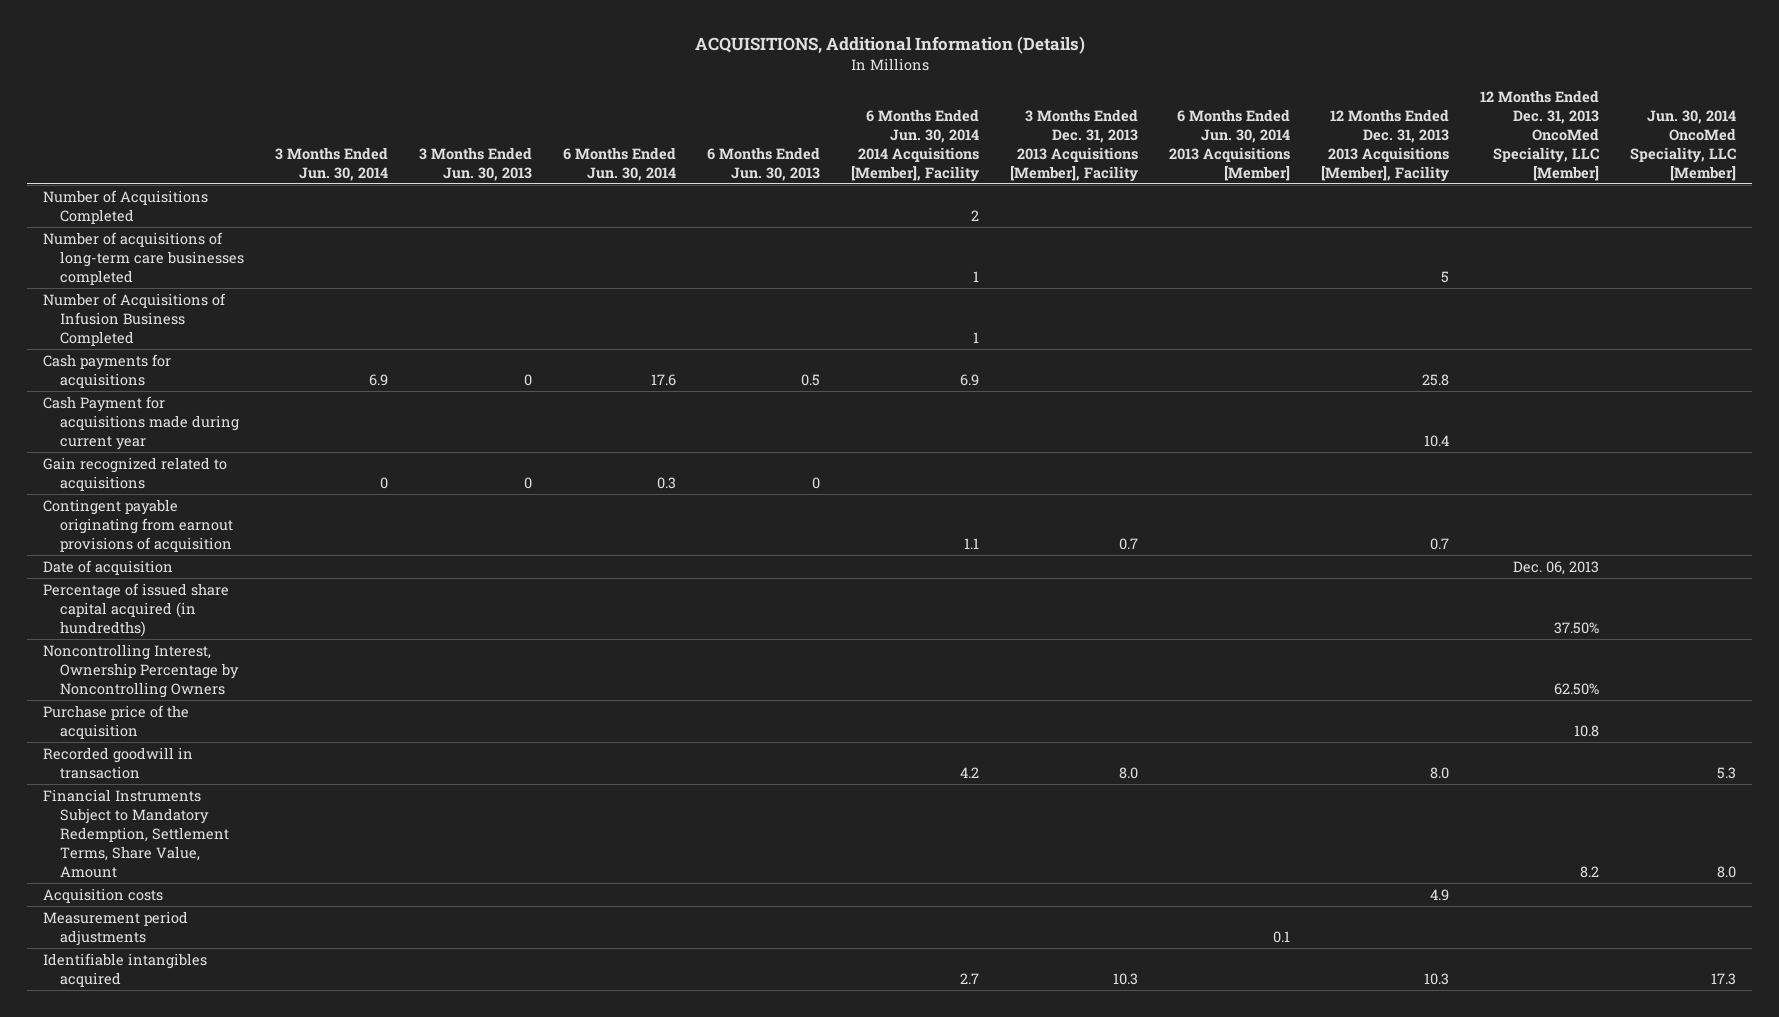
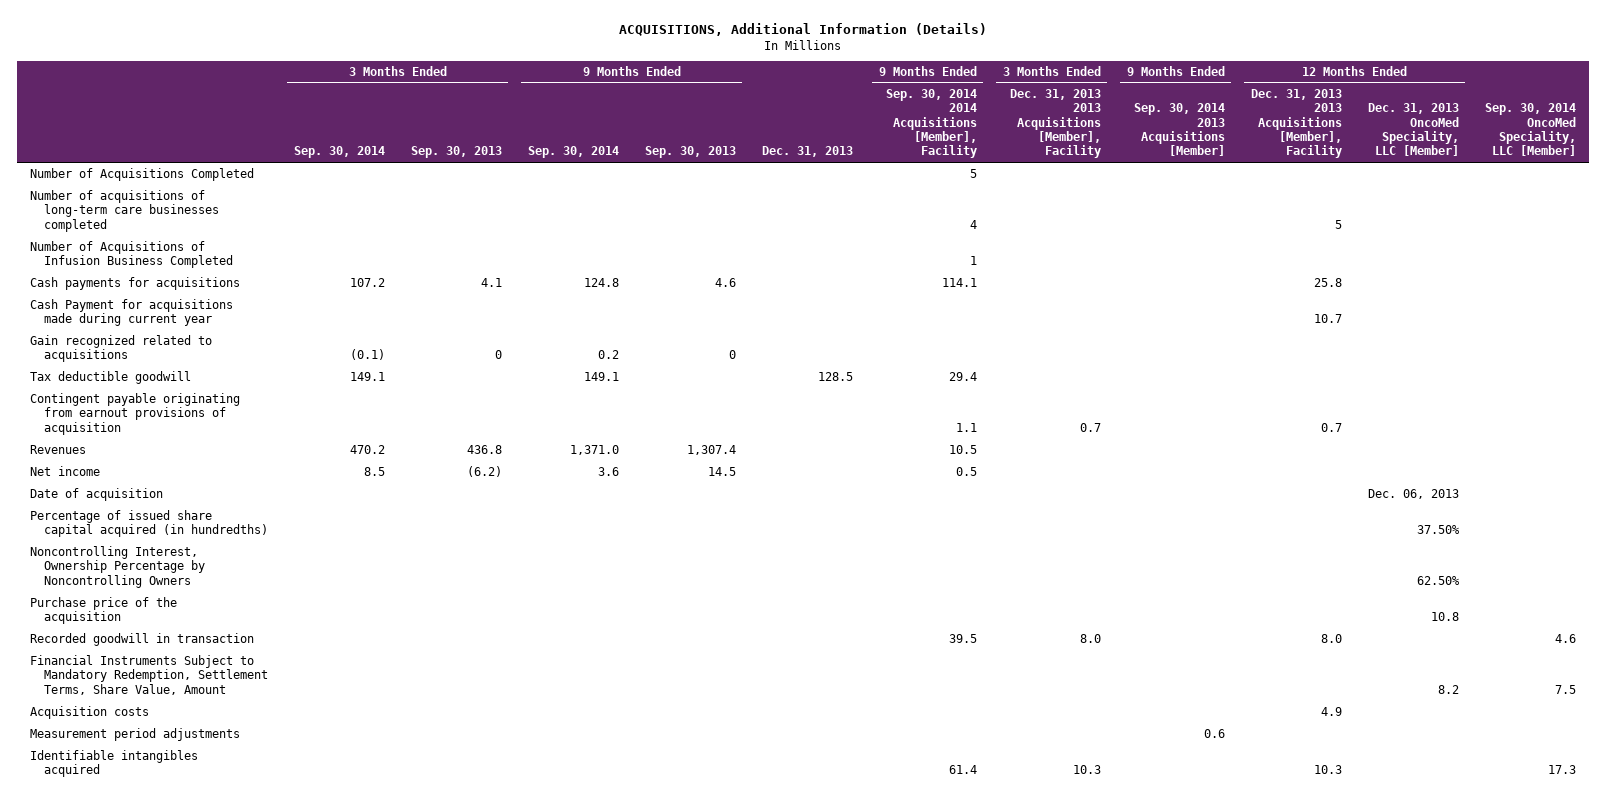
- | 3 Months Ended Jun. 30, 2014 | 3 Months Ended Jun. 30, 2013 | 6 Months Ended Jun. 30, 2014 | 6 Months Ended Jun. 30, 2013 | 6 Months Ended Jun. 30, 2014 2014 Acquisitions [Member], Facility | 3 Months Ended Dec. 31, 2013 2013 Acquisitions [Member], Facility | 6 Months Ended Jun. 30, 2014 2013 Acquisitions [Member] | 12 Months Ended Dec. 31, 2013 2013 Acquisitions [Member], Facility | 12 Months Ended Dec. 31, 2013 OncoMed Speciality, LLC [Member] | Jun. 30, 2014 OncoMed Speciality, LLC [Member]
+ | 3 Months Ended Sep. 30, 2014 | 3 Months Ended Sep. 30, 2013 | 9 Months Ended Sep. 30, 2014 | 9 Months Ended Sep. 30, 2013 | Dec. 31, 2013 | 9 Months Ended Sep. 30, 2014 2014 Acquisitions [Member], Facility | 3 Months Ended Dec. 31, 2013 2013 Acquisitions [Member], Facility | 9 Months Ended Sep. 30, 2014 2013 Acquisitions [Member] | 12 Months Ended Dec. 31, 2013 2013 Acquisitions [Member], Facility | 12 Months Ended Dec. 31, 2013 OncoMed Speciality, LLC [Member] | Sep. 30, 2014 OncoMed Speciality, LLC [Member]
- Cash Payment for acquisitions made during current year | | | | | | | | 10.4 | |
+ Cash Payment for acquisitions made during current year | | | | | | | | | 10.7 | |
+ Tax deductible goodwill | 149.1 | | 149.1 | | 128.5 | 29.4 | | | | |
+ Revenues | 470.2 | 436.8 | 1,371.0 | 1,307.4 | | 10.5 | | | | |
+ Net income | 8.5 | (6.2) | 3.6 | 14.5 | | 0.5 | | | | |

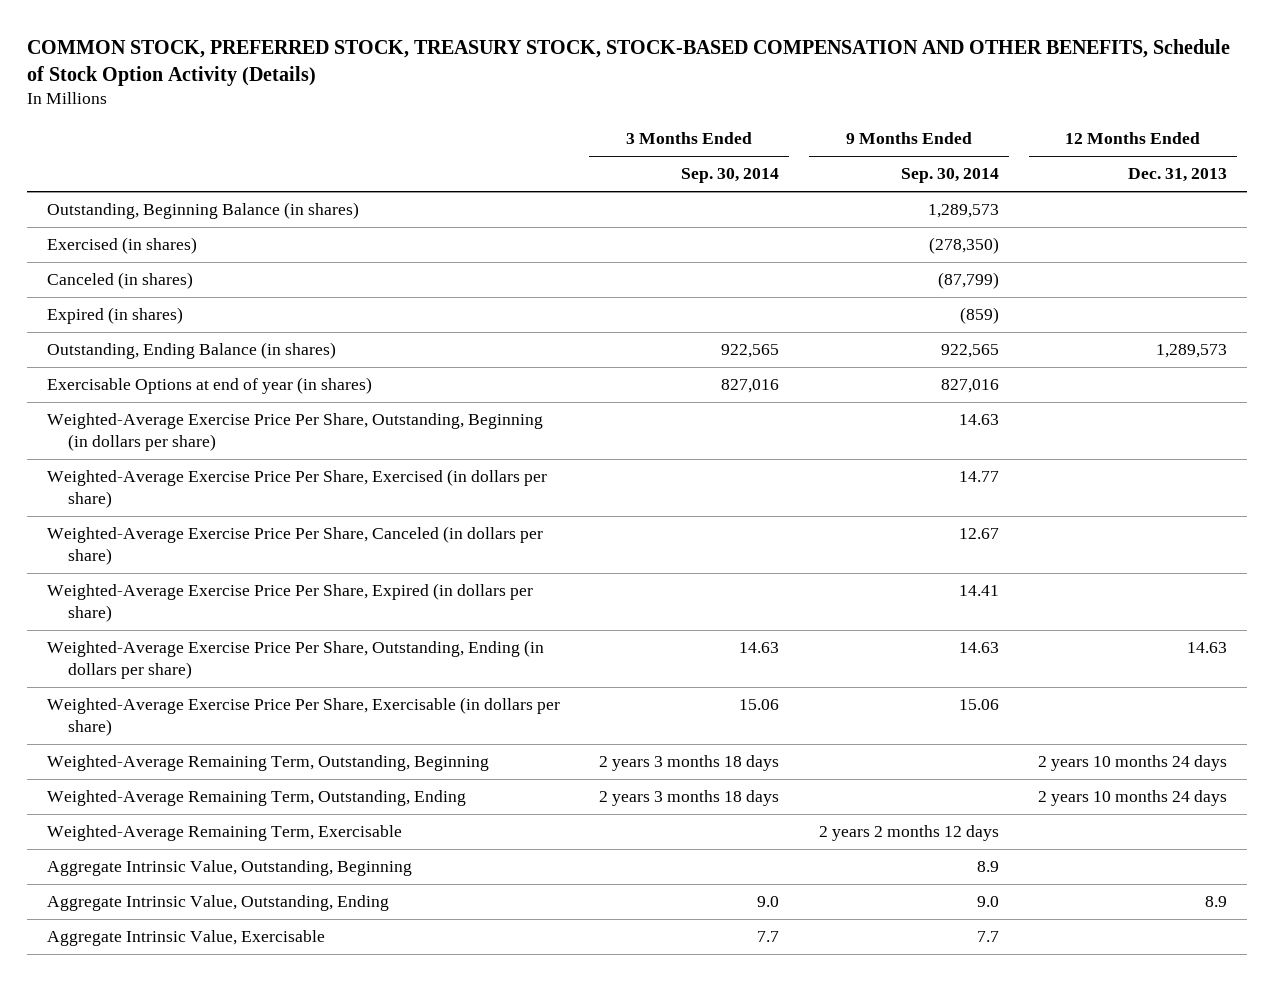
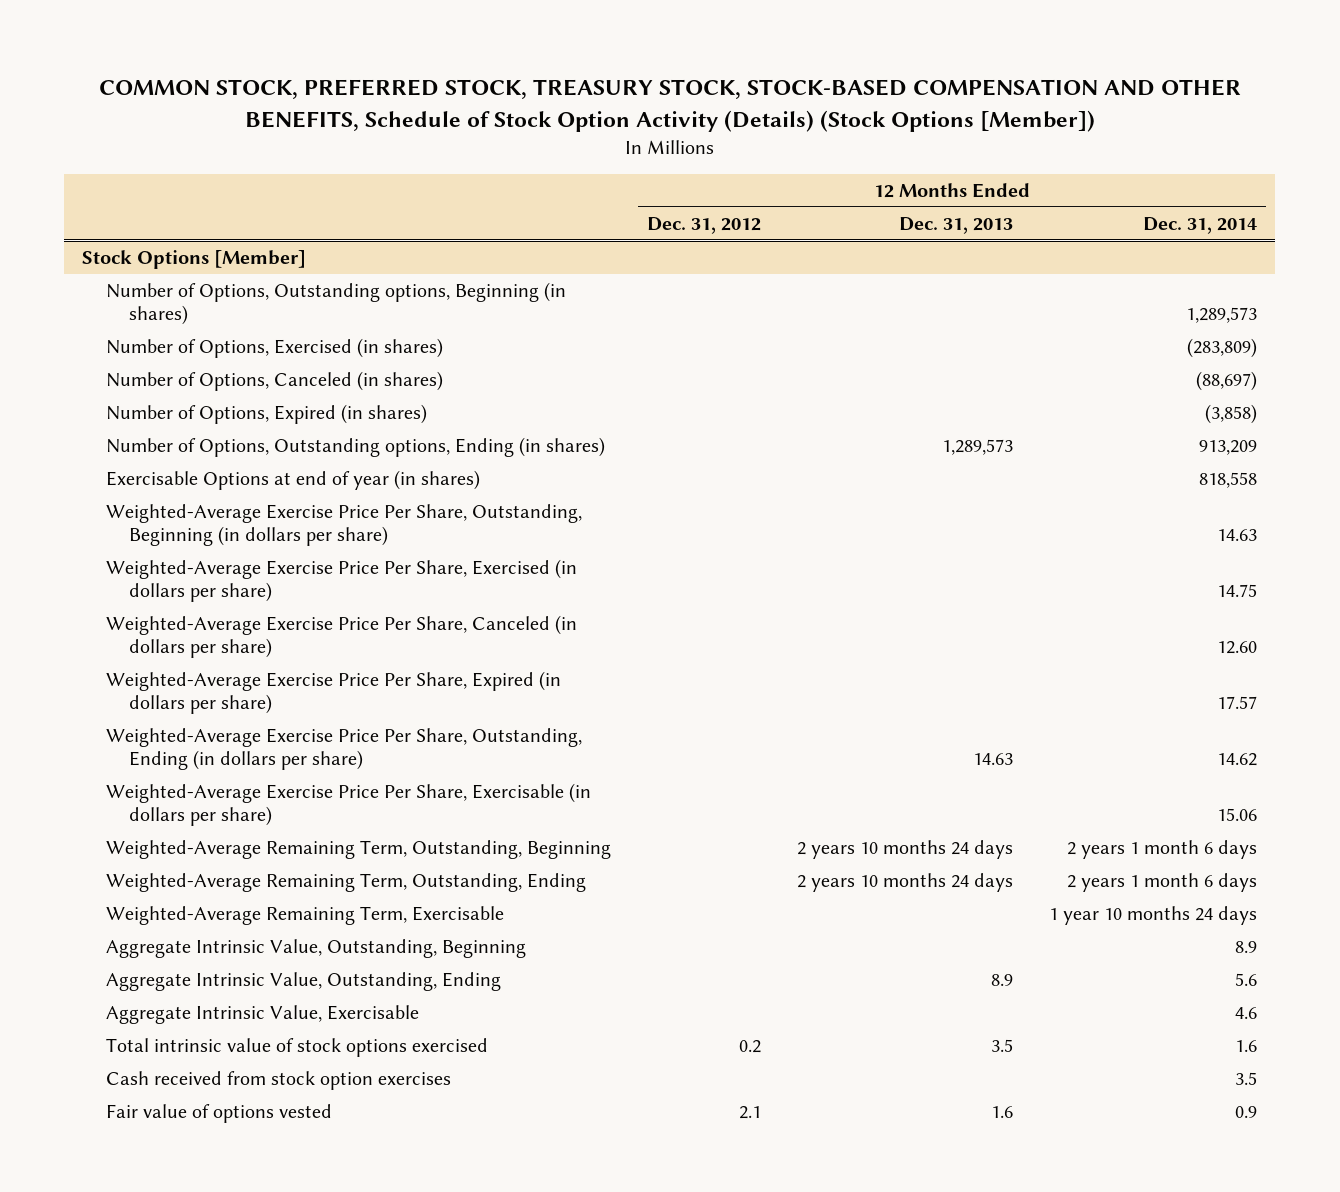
- COMMON STOCK, PREFERRED STOCK, TREASURY STOCK, STOCK-BASED COMPENSATION AND OTHER BENEFITS, Schedule of Stock Option Activity (Details)
+ COMMON STOCK, PREFERRED STOCK, TREASURY STOCK, STOCK-BASED COMPENSATION AND OTHER BENEFITS, Schedule of Stock Option Activity (Details) (Stock Options [Member])
- | 3 Months Ended Sep. 30, 2014 | 9 Months Ended Sep. 30, 2014 | 12 Months Ended Dec. 31, 2013
+ | 12 Months Ended Dec. 31, 2012 | 12 Months Ended Dec. 31, 2013 | 12 Months Ended Dec. 31, 2014
- Outstanding, Beginning Balance (in shares) | | 1,289,573 |
- Exercised (in shares) | | (278,350) |
- Canceled (in shares) | | (87,799) |
- Expired (in shares) | | (859) |
- Outstanding, Ending Balance (in shares) | 922,565 | 922,565 | 1,289,573
+ Stock Options [Member]
+ Number of Options, Outstanding options, Beginning (in shares) | | | 1,289,573
+ Number of Options, Exercised (in shares) | | | (283,809)
+ Number of Options, Canceled (in shares) | | | (88,697)
+ Number of Options, Expired (in shares) | | | (3,858)
+ Number of Options, Outstanding options, Ending (in shares) | | 1,289,573 | 913,209
+ Total intrinsic value of stock options exercised | 0.2 | 3.5 | 1.6
+ Cash received from stock option exercises | | | 3.5
+ Fair value of options vested | 2.1 | 1.6 | 0.9

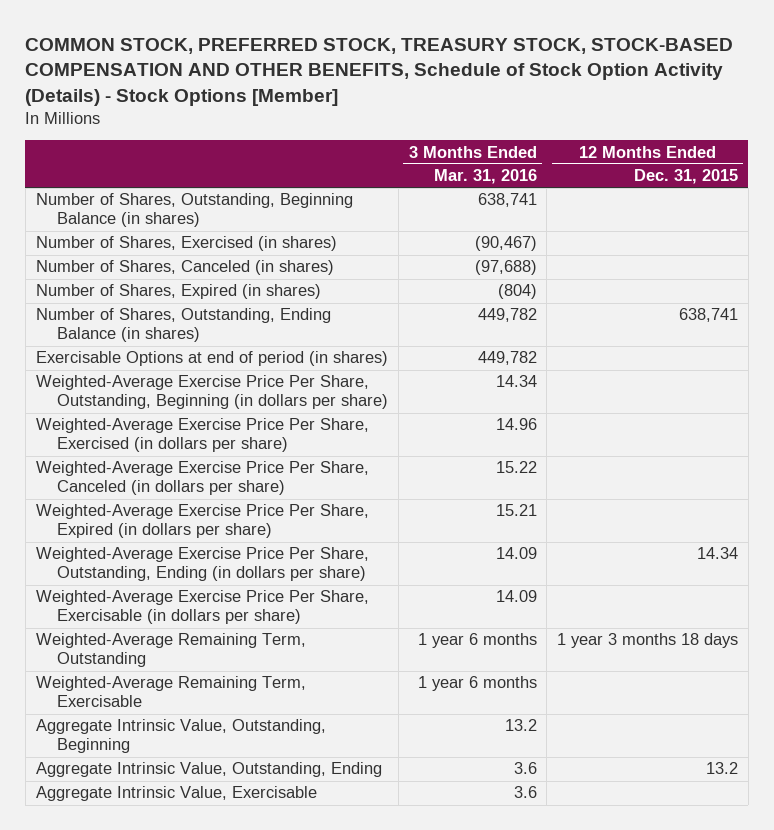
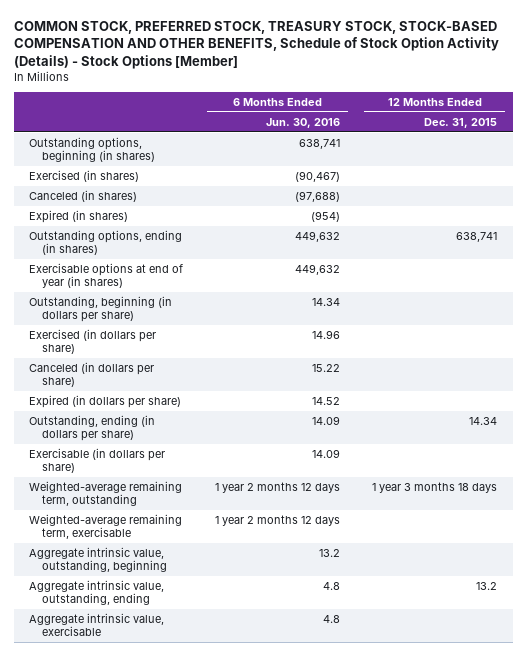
- | 3 Months Ended Mar. 31, 2016 | 12 Months Ended Dec. 31, 2015
+ | 6 Months Ended Jun. 30, 2016 | 12 Months Ended Dec. 31, 2015
- Number of Shares, Outstanding, Beginning Balance (in shares) | 638,741 |
- Number of Shares, Exercised (in shares) | (90,467) |
- Number of Shares, Canceled (in shares) | (97,688) |
- Number of Shares, Expired (in shares) | (804) |
- Number of Shares, Outstanding, Ending Balance (in shares) | 449,782 | 638,741
- Exercisable Options at end of period (in shares) | 449,782 |
- Weighted-Average Exercise Price Per Share, Outstanding, Beginning (in dollars per share) | 14.34 |
- Weighted-Average Exercise Price Per Share, Exercised (in dollars per share) | 14.96 |
- Weighted-Average Exercise Price Per Share, Canceled (in dollars per share) | 15.22 |
- Weighted-Average Exercise Price Per Share, Expired (in dollars per share) | 15.21 |
- Weighted-Average Exercise Price Per Share, Outstanding, Ending (in dollars per share) | 14.09 | 14.34
- Weighted-Average Exercise Price Per Share, Exercisable (in dollars per share) | 14.09 |
- Weighted-Average Remaining Term, Outstanding | 1 year 6 months | 1 year 3 months 18 days
- Weighted-Average Remaining Term, Exercisable | 1 year 6 months |
- Aggregate Intrinsic Value, Outstanding, Beginning | 13.2 |
- Aggregate Intrinsic Value, Outstanding, Ending | 3.6 | 13.2
- Aggregate Intrinsic Value, Exercisable | 3.6 |
+ Outstanding options, beginning (in shares) | 638,741 |
+ Exercised (in shares) | (90,467) |
+ Canceled (in shares) | (97,688) |
+ Expired (in shares) | (954) |
+ Outstanding options, ending (in shares) | 449,632 | 638,741
+ Exercisable options at end of year (in shares) | 449,632 |
+ Outstanding, beginning (in dollars per share) | 14.34 |
+ Exercised (in dollars per share) | 14.96 |
+ Canceled (in dollars per share) | 15.22 |
+ Expired (in dollars per share) | 14.52 |
+ Outstanding, ending (in dollars per share) | 14.09 | 14.34
+ Exercisable (in dollars per share) | 14.09 |
+ Weighted-average remaining term, outstanding | 1 year 2 months 12 days | 1 year 3 months 18 days
+ Weighted-average remaining term, exercisable | 1 year 2 months 12 days |
+ Aggregate intrinsic value, outstanding, beginning | 13.2 |
+ Aggregate intrinsic value, outstanding, ending | 4.8 | 13.2
+ Aggregate intrinsic value, exercisable | 4.8 |

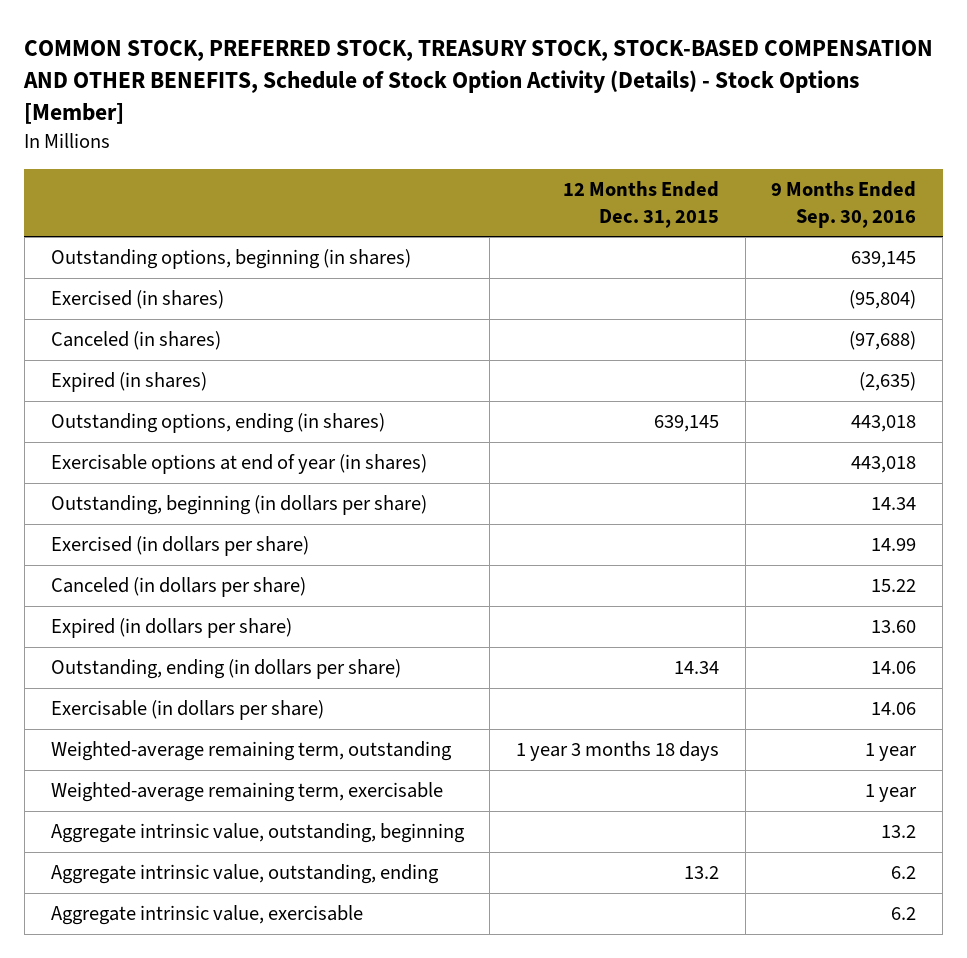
- | 6 Months Ended Jun. 30, 2016 | 12 Months Ended Dec. 31, 2015
+ | 12 Months Ended Dec. 31, 2015 | 9 Months Ended Sep. 30, 2016
- Outstanding options, ending (in shares) | 449,632 | 638,741
+ Outstanding options, ending (in shares) | 639,145 | 443,018

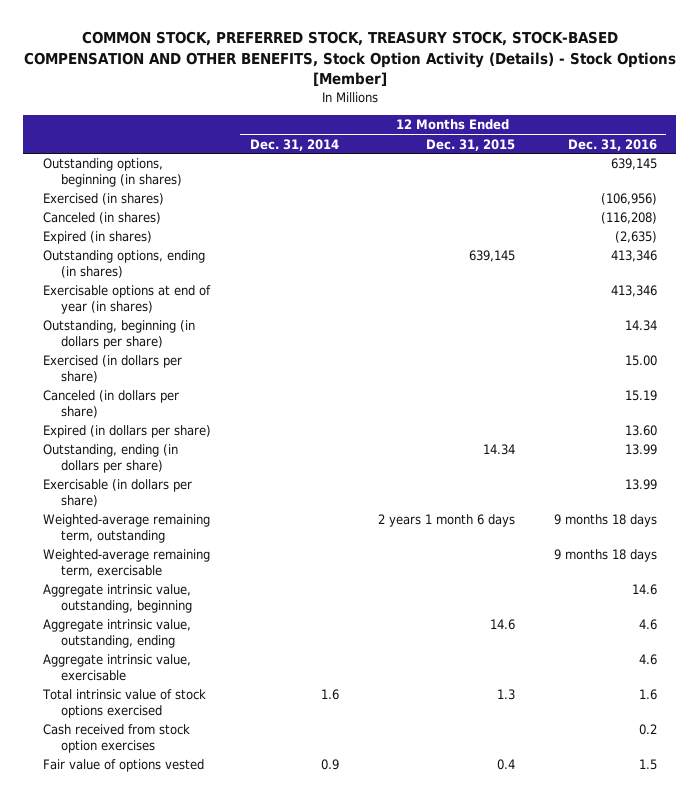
- COMMON STOCK, PREFERRED STOCK, TREASURY STOCK, STOCK-BASED COMPENSATION AND OTHER BENEFITS, Schedule of Stock Option Activity (Details) - Stock Options [Member]
+ COMMON STOCK, PREFERRED STOCK, TREASURY STOCK, STOCK-BASED COMPENSATION AND OTHER BENEFITS, Stock Option Activity (Details) - Stock Options [Member]
- | 12 Months Ended Dec. 31, 2015 | 9 Months Ended Sep. 30, 2016
+ | 12 Months Ended Dec. 31, 2014 | 12 Months Ended Dec. 31, 2015 | 12 Months Ended Dec. 31, 2016
- Weighted-average remaining term, outstanding | 1 year 3 months 18 days | 1 year
+ Weighted-average remaining term, outstanding | | 2 years 1 month 6 days | 9 months 18 days
- Aggregate intrinsic value, outstanding, ending | 13.2 | 6.2
+ Aggregate intrinsic value, outstanding, ending | | 14.6 | 4.6
+ Total intrinsic value of stock options exercised | 1.6 | 1.3 | 1.6
+ Cash received from stock option exercises | | | 0.2
+ Fair value of options vested | 0.9 | 0.4 | 1.5

